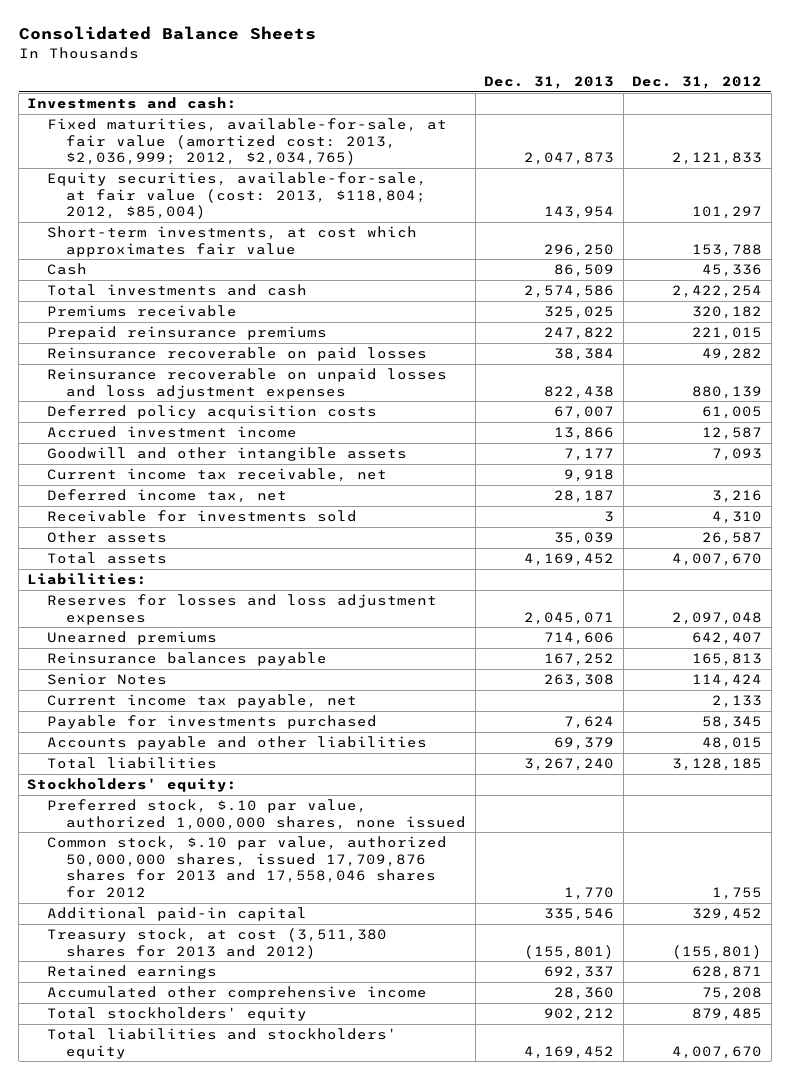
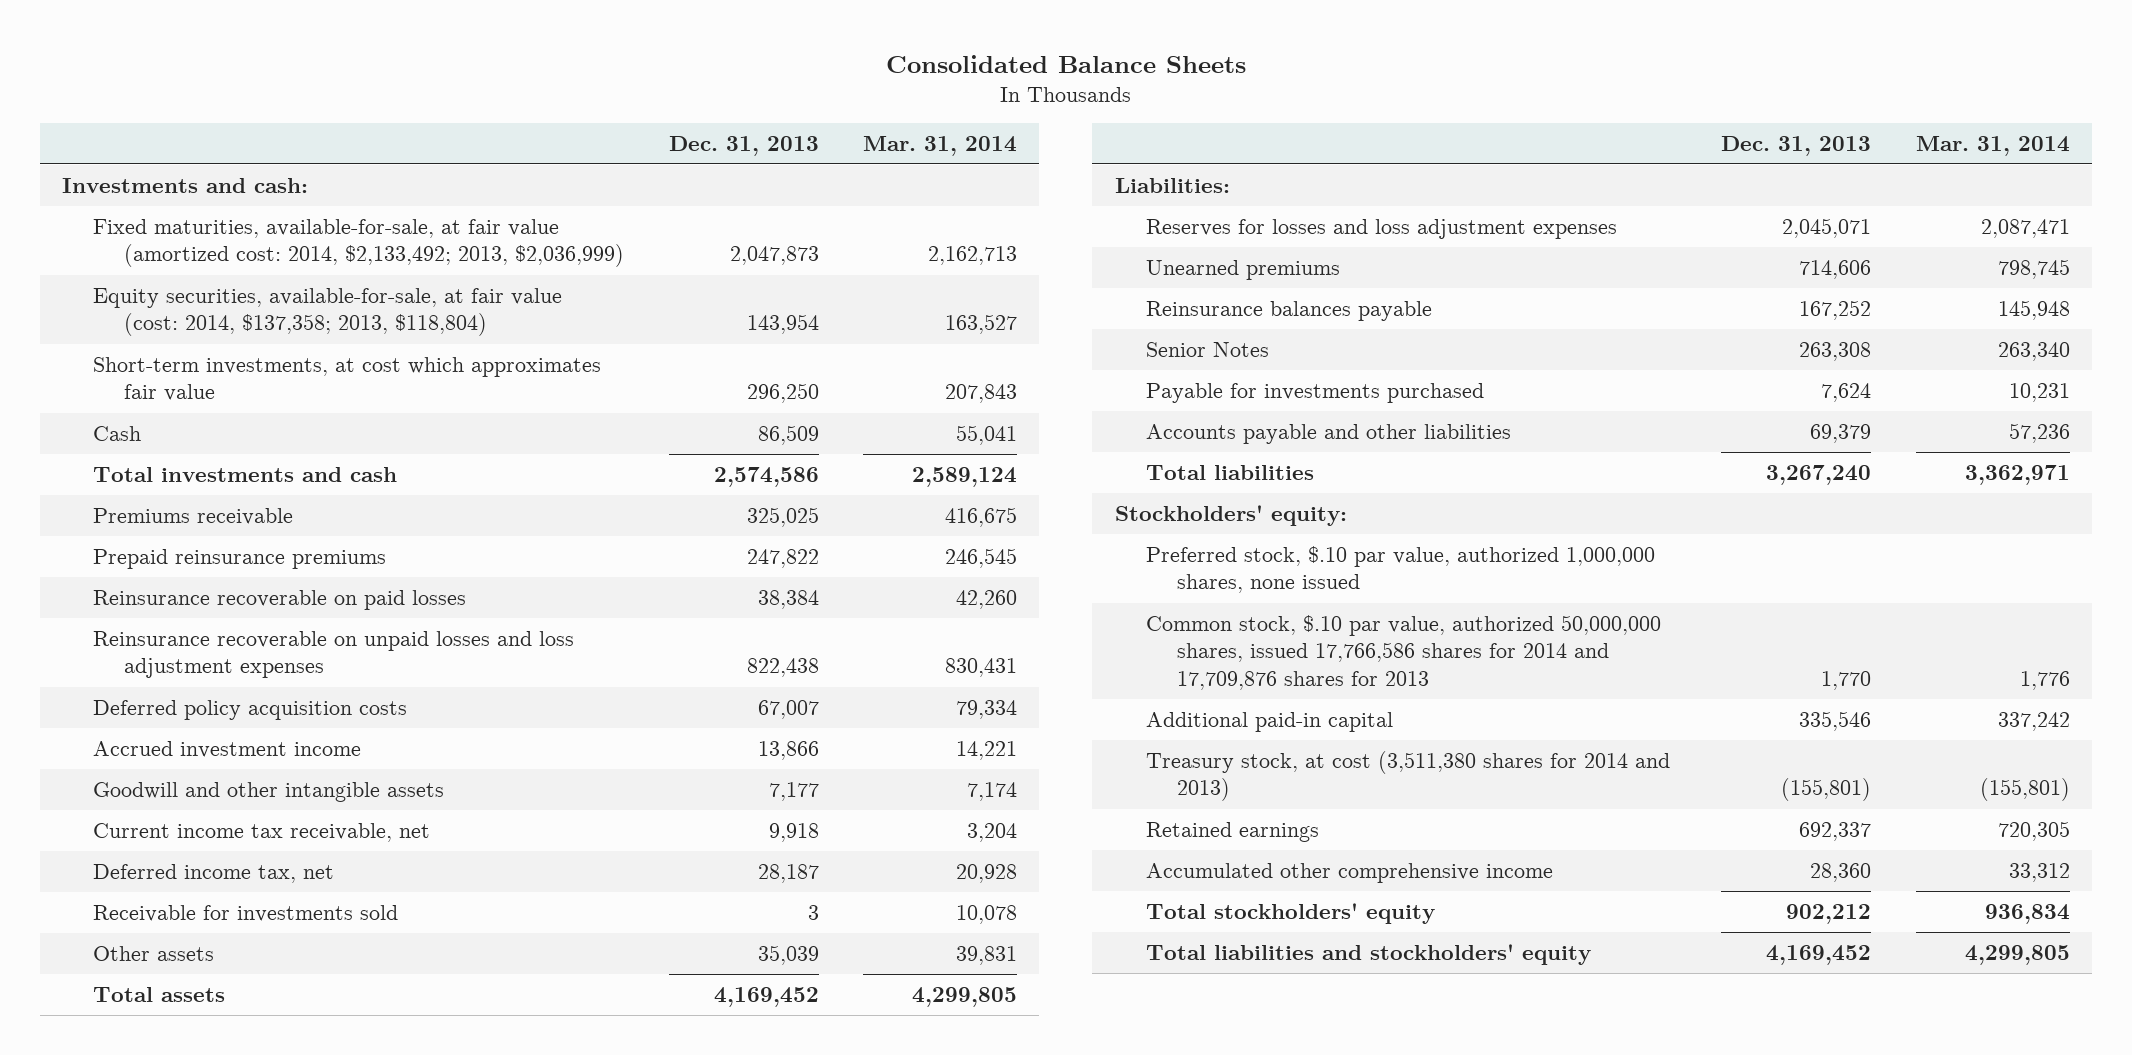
- | Dec. 31, 2013 | Dec. 31, 2012
+ | Dec. 31, 2013 | Mar. 31, 2014
- Fixed maturities, available-for-sale, at fair value (amortized cost: 2013, $2,036,999; 2012, $2,034,765) | 2,047,873 | 2,121,833
- Equity securities, available-for-sale, at fair value (cost: 2013, $118,804; 2012, $85,004) | 143,954 | 101,297
+ Fixed maturities, available-for-sale, at fair value (amortized cost: 2014, $2,133,492; 2013, $2,036,999) | 2,047,873 | 2,162,713
+ Equity securities, available-for-sale, at fair value (cost: 2014, $137,358; 2013, $118,804) | 143,954 | 163,527
- Current income tax payable, net | | 2,133
- Common stock, $.10 par value, authorized 50,000,000 shares, issued 17,709,876 shares for 2013 and 17,558,046 shares for 2012 | 1,770 | 1,755
+ Common stock, $.10 par value, authorized 50,000,000 shares, issued 17,766,586 shares for 2014 and 17,709,876 shares for 2013 | 1,770 | 1,776
- Treasury stock, at cost (3,511,380 shares for 2013 and 2012) | (155,801) | (155,801)
+ Treasury stock, at cost (3,511,380 shares for 2014 and 2013) | (155,801) | (155,801)

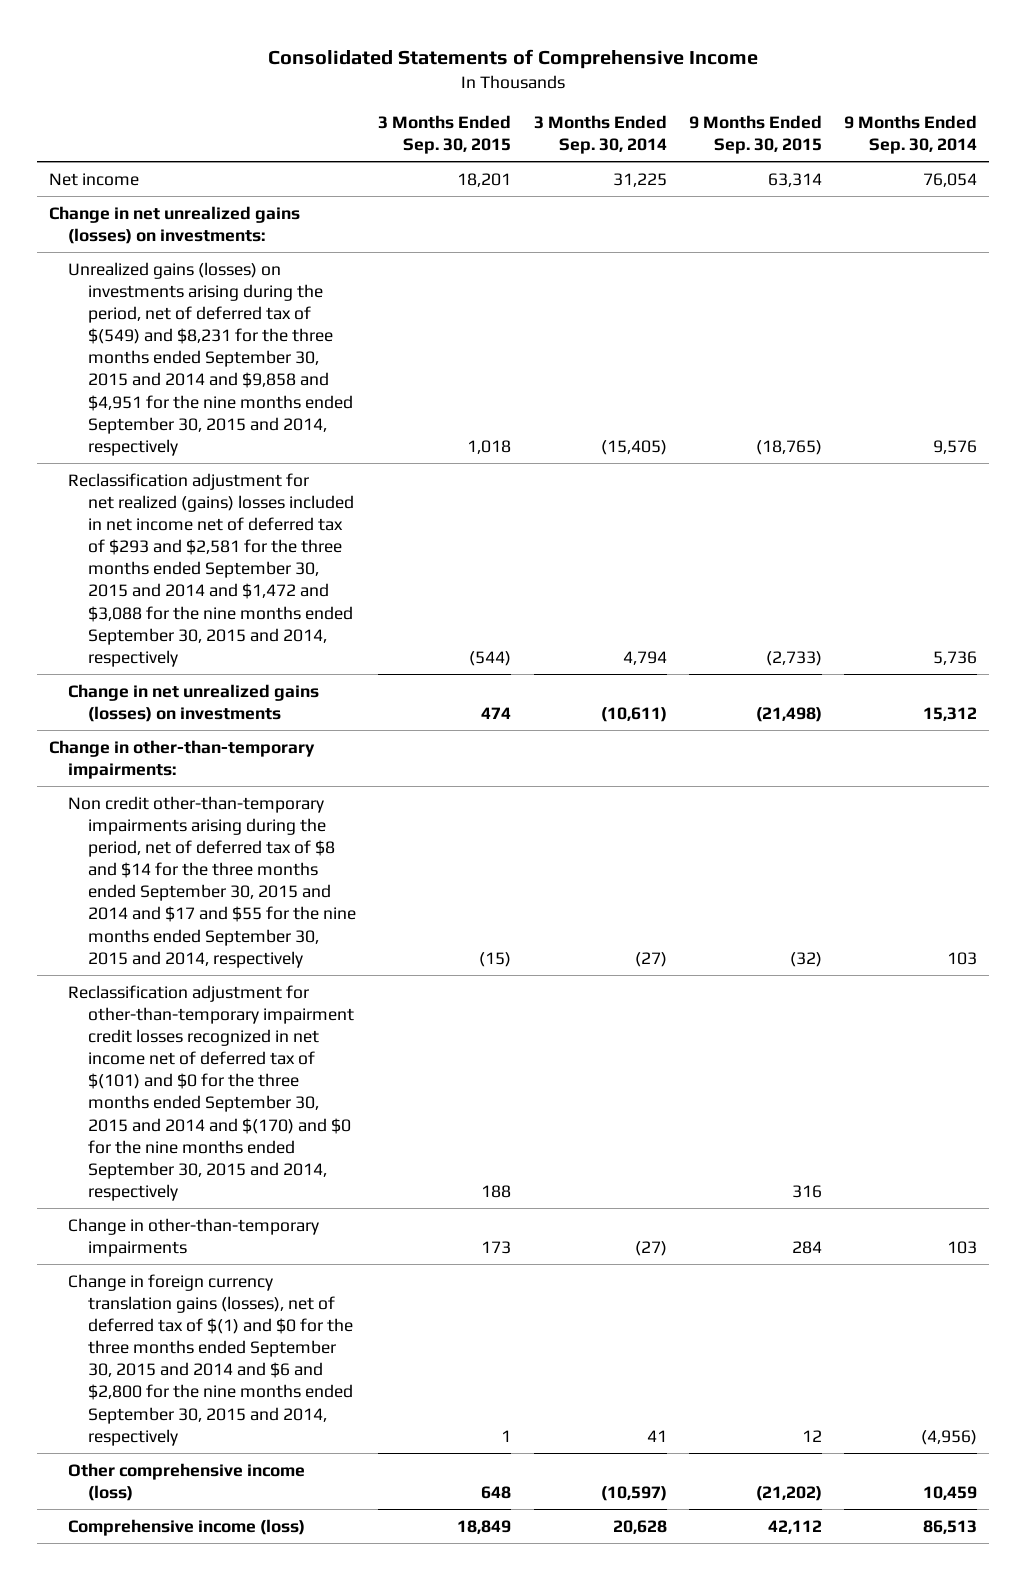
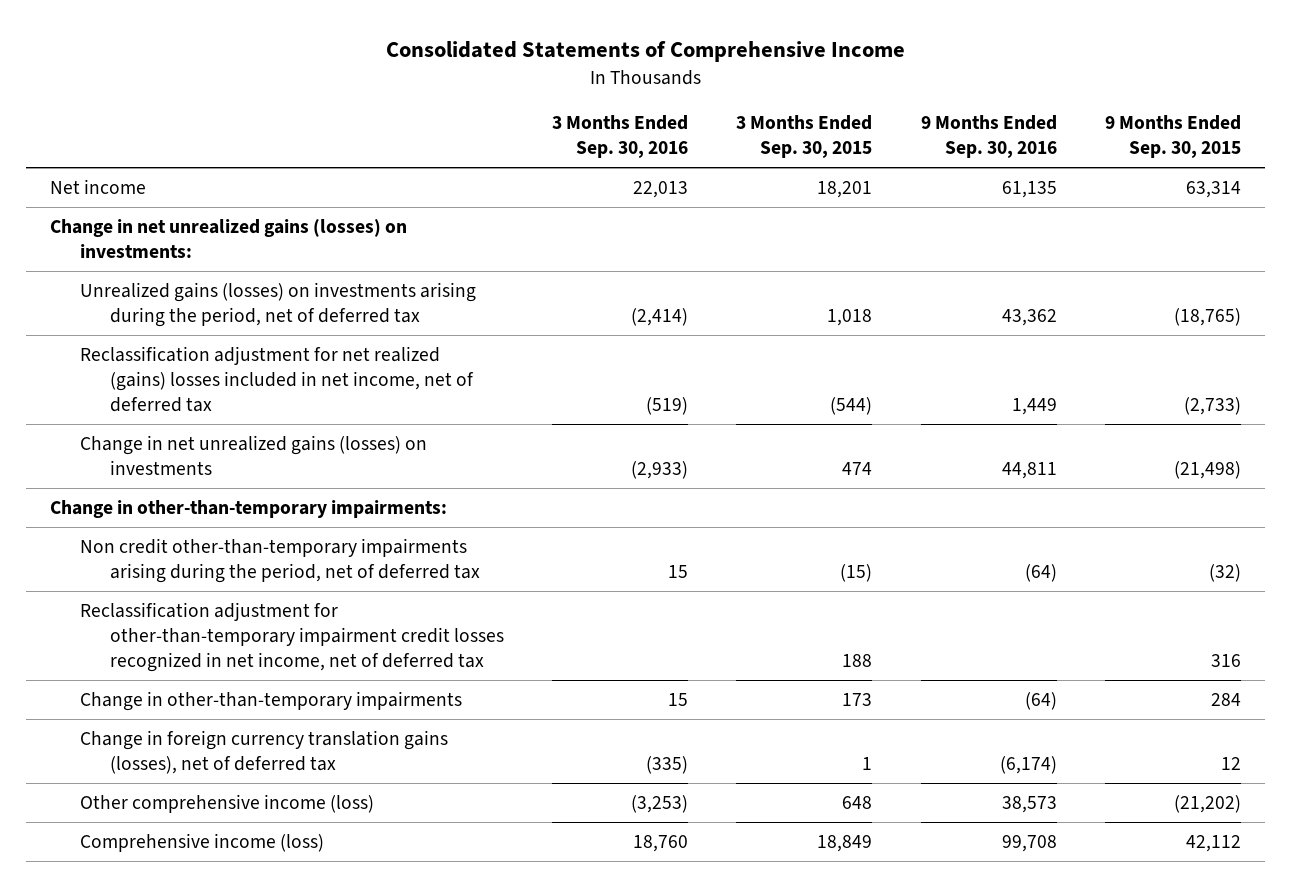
- | 3 Months Ended Sep. 30, 2015 | 3 Months Ended Sep. 30, 2014 | 9 Months Ended Sep. 30, 2015 | 9 Months Ended Sep. 30, 2014
+ | 3 Months Ended Sep. 30, 2016 | 3 Months Ended Sep. 30, 2015 | 9 Months Ended Sep. 30, 2016 | 9 Months Ended Sep. 30, 2015
- Unrealized gains (losses) on investments arising during the period, net of deferred tax of $(549) and $8,231 for the three months ended September 30, 2015 and 2014 and $9,858 and $4,951 for the nine months ended September 30, 2015 and 2014, respectively | 1,018 | (15,405) | (18,765) | 9,576
- Reclassification adjustment for net realized (gains) losses included in net income net of deferred tax of $293 and $2,581 for the three months ended September 30, 2015 and 2014 and $1,472 and $3,088 for the nine months ended September 30, 2015 and 2014, respectively | (544) | 4,794 | (2,733) | 5,736
+ Unrealized gains (losses) on investments arising during the period, net of deferred tax | (2,414) | 1,018 | 43,362 | (18,765)
+ Reclassification adjustment for net realized (gains) losses included in net income, net of deferred tax | (519) | (544) | 1,449 | (2,733)
- Non credit other-than-temporary impairments arising during the period, net of deferred tax of $8 and $14 for the three months ended September 30, 2015 and 2014 and $17 and $55 for the nine months ended September 30, 2015 and 2014, respectively | (15) | (27) | (32) | 103
- Reclassification adjustment for other-than-temporary impairment credit losses recognized in net income net of deferred tax of $(101) and $0 for the three months ended September 30, 2015 and 2014 and $(170) and $0 for the nine months ended September 30, 2015 and 2014, respectively | 188 | | 316 |
+ Non credit other-than-temporary impairments arising during the period, net of deferred tax | 15 | (15) | (64) | (32)
+ Reclassification adjustment for other-than-temporary impairment credit losses recognized in net income, net of deferred tax | | 188 | | 316
- Change in foreign currency translation gains (losses), net of deferred tax of $(1) and $0 for the three months ended September 30, 2015 and 2014 and $6 and $2,800 for the nine months ended September 30, 2015 and 2014, respectively | 1 | 41 | 12 | (4,956)
+ Change in foreign currency translation gains (losses), net of deferred tax | (335) | 1 | (6,174) | 12

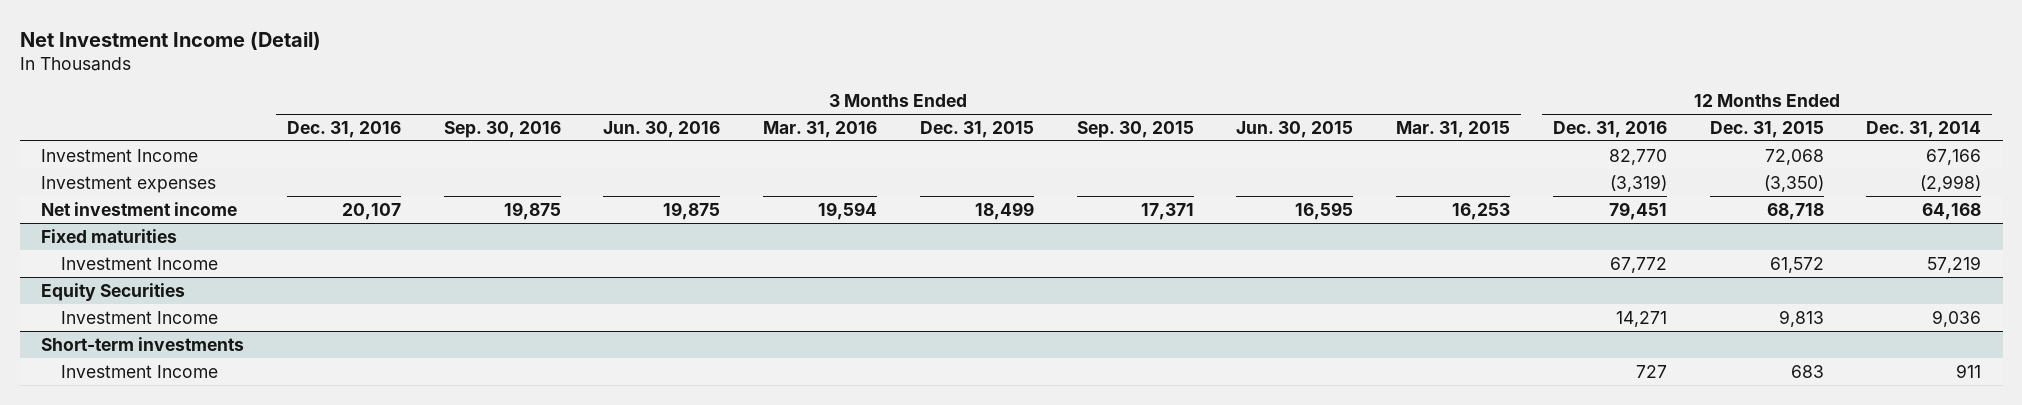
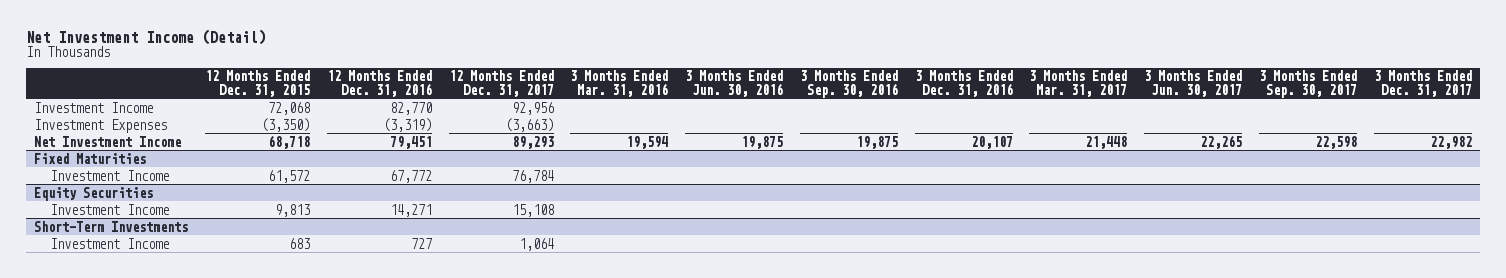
- | 3 Months Ended Dec. 31, 2016 | 3 Months Ended Sep. 30, 2016 | 3 Months Ended Jun. 30, 2016 | 3 Months Ended Mar. 31, 2016 | 3 Months Ended Dec. 31, 2015 | 3 Months Ended Sep. 30, 2015 | 3 Months Ended Jun. 30, 2015 | 3 Months Ended Mar. 31, 2015 | 12 Months Ended Dec. 31, 2016 | 12 Months Ended Dec. 31, 2015 | 12 Months Ended Dec. 31, 2014
+ | 12 Months Ended Dec. 31, 2015 | 12 Months Ended Dec. 31, 2016 | 12 Months Ended Dec. 31, 2017 | 3 Months Ended Mar. 31, 2016 | 3 Months Ended Jun. 30, 2016 | 3 Months Ended Sep. 30, 2016 | 3 Months Ended Dec. 31, 2016 | 3 Months Ended Mar. 31, 2017 | 3 Months Ended Jun. 30, 2017 | 3 Months Ended Sep. 30, 2017 | 3 Months Ended Dec. 31, 2017
- Investment expenses | | | | | | | | | (3,319) | (3,350) | (2,998)
- Net investment income | 20,107 | 19,875 | 19,875 | 19,594 | 18,499 | 17,371 | 16,595 | 16,253 | 79,451 | 68,718 | 64,168
- Fixed maturities
+ Investment Expenses | (3,350) | (3,319) | (3,663) | | | | | | | |
+ Net Investment Income | 68,718 | 79,451 | 89,293 | 19,594 | 19,875 | 19,875 | 20,107 | 21,448 | 22,265 | 22,598 | 22,982
+ Fixed Maturities
- Short-term investments
+ Short-Term Investments

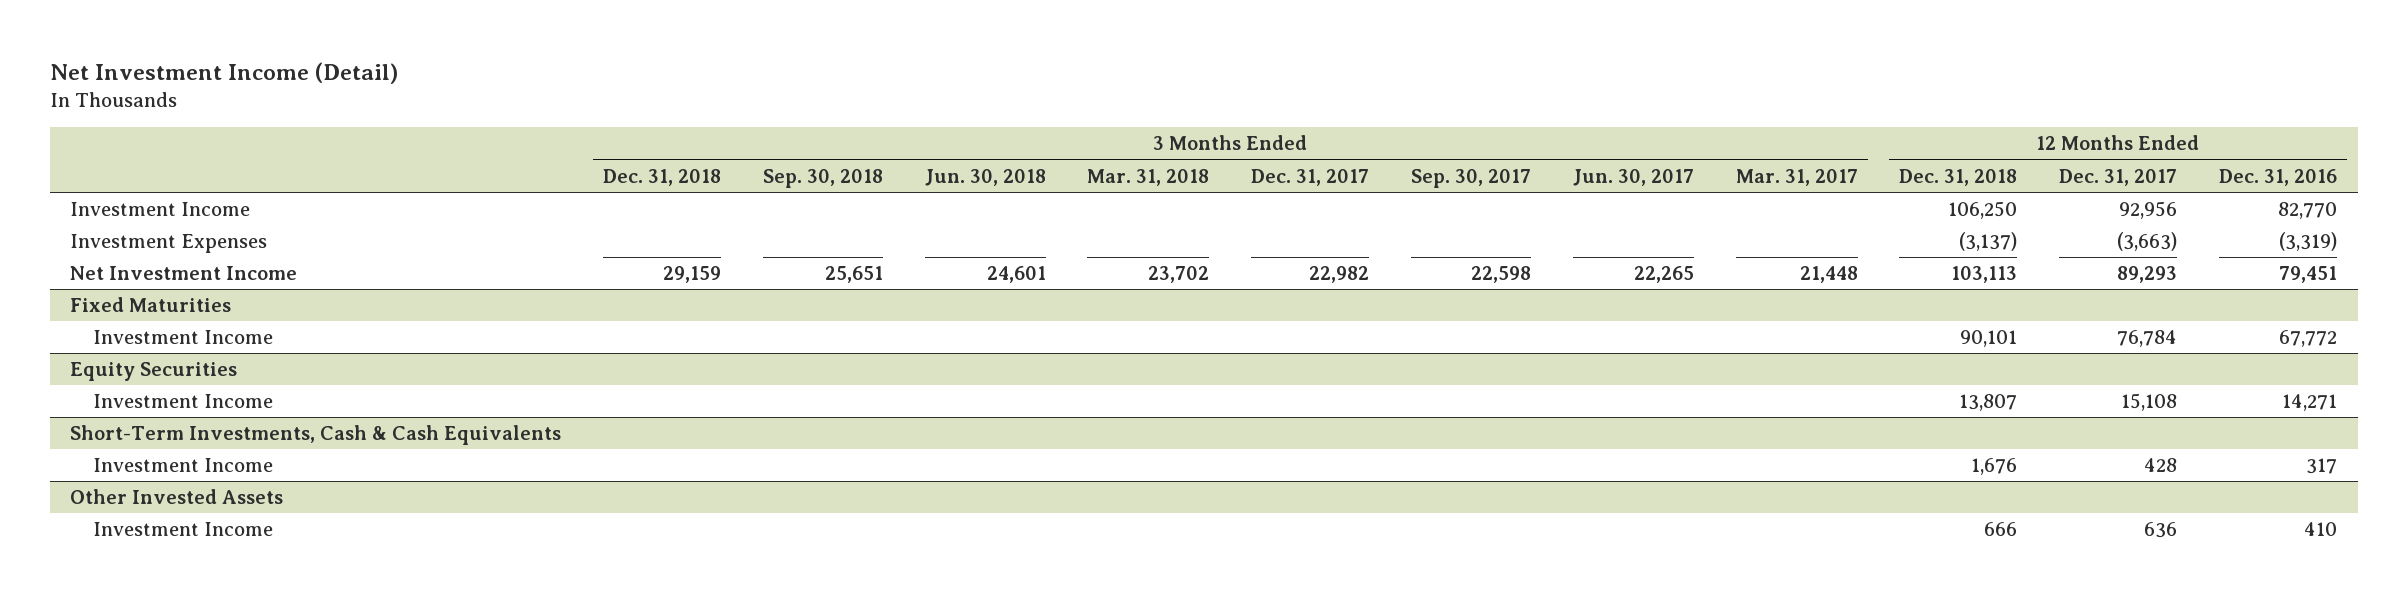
- | 12 Months Ended Dec. 31, 2015 | 12 Months Ended Dec. 31, 2016 | 12 Months Ended Dec. 31, 2017 | 3 Months Ended Mar. 31, 2016 | 3 Months Ended Jun. 30, 2016 | 3 Months Ended Sep. 30, 2016 | 3 Months Ended Dec. 31, 2016 | 3 Months Ended Mar. 31, 2017 | 3 Months Ended Jun. 30, 2017 | 3 Months Ended Sep. 30, 2017 | 3 Months Ended Dec. 31, 2017
+ | 3 Months Ended Dec. 31, 2018 | 3 Months Ended Sep. 30, 2018 | 3 Months Ended Jun. 30, 2018 | 3 Months Ended Mar. 31, 2018 | 3 Months Ended Dec. 31, 2017 | 3 Months Ended Sep. 30, 2017 | 3 Months Ended Jun. 30, 2017 | 3 Months Ended Mar. 31, 2017 | 12 Months Ended Dec. 31, 2018 | 12 Months Ended Dec. 31, 2017 | 12 Months Ended Dec. 31, 2016
- Short-Term Investments
- Investment Income | 683 | 727 | 1,064 | | | | | | | |
+ Short-Term Investments, Cash & Cash Equivalents
+ Investment Income | | | | | | | | | 1,676 | 428 | 317
+ Other Invested Assets
+ Investment Income | | | | | | | | | 666 | 636 | 410

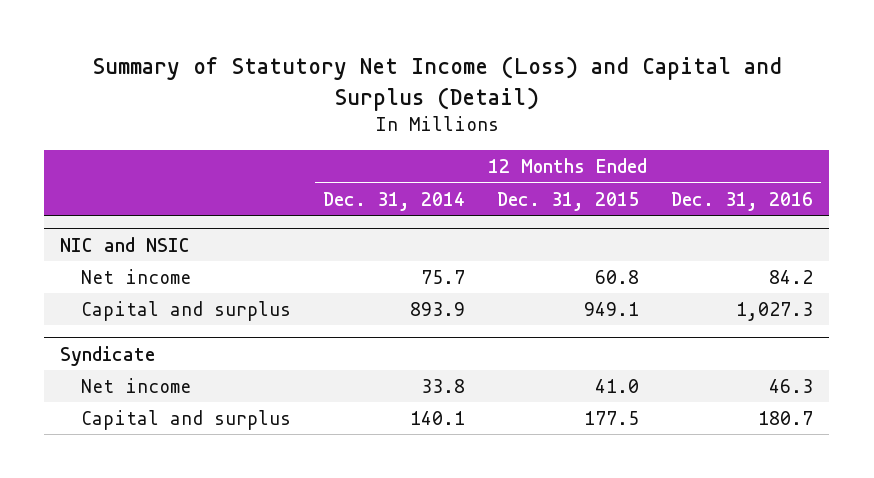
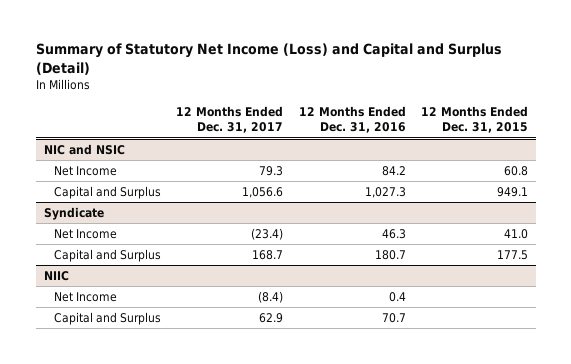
- | 12 Months Ended Dec. 31, 2014 | 12 Months Ended Dec. 31, 2015 | 12 Months Ended Dec. 31, 2016
+ | 12 Months Ended Dec. 31, 2017 | 12 Months Ended Dec. 31, 2016 | 12 Months Ended Dec. 31, 2015
@ NIC and NSIC
- Net income | 75.7 | 60.8 | 84.2
- Capital and surplus | 893.9 | 949.1 | 1,027.3
+ Net Income | 79.3 | 84.2 | 60.8
+ Capital and Surplus | 1,056.6 | 1,027.3 | 949.1
@ Syndicate
- Net income | 33.8 | 41.0 | 46.3
- Capital and surplus | 140.1 | 177.5 | 180.7
+ Net Income | (23.4) | 46.3 | 41.0
+ Capital and Surplus | 168.7 | 180.7 | 177.5
+ NIIC
+ Net Income | (8.4) | 0.4 |
+ Capital and Surplus | 62.9 | 70.7 |

